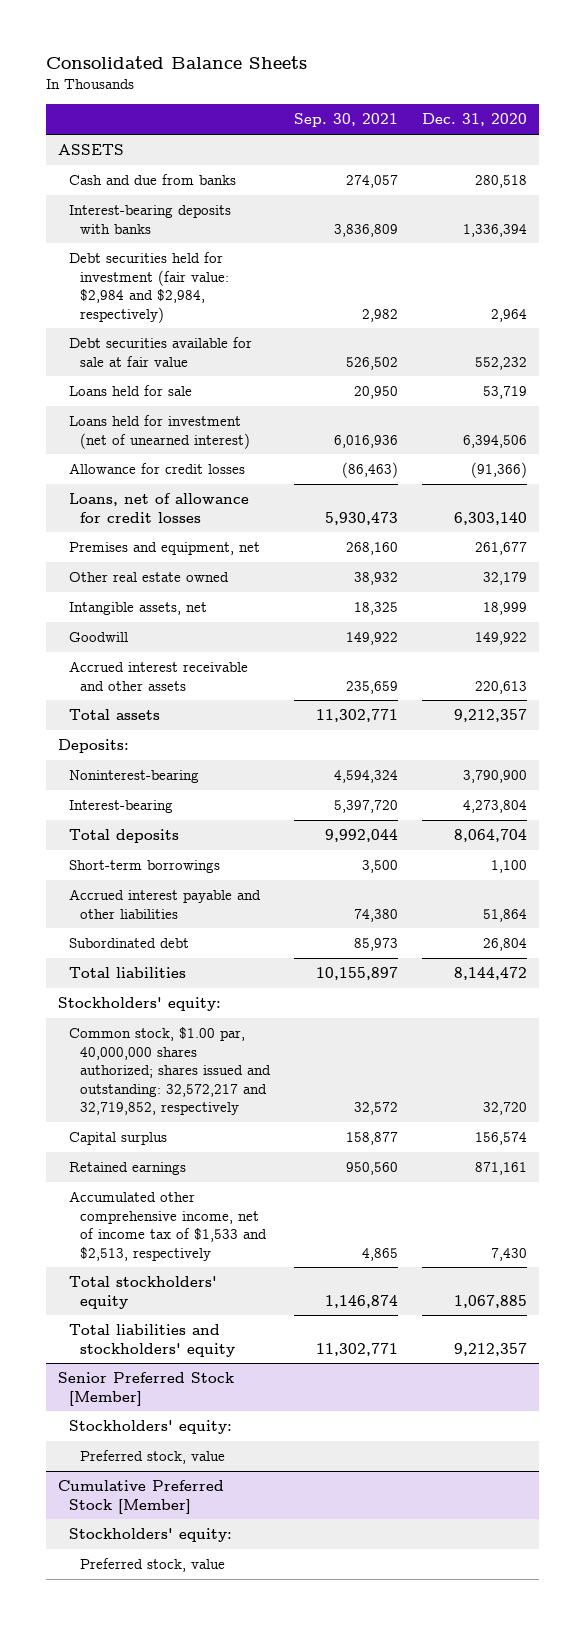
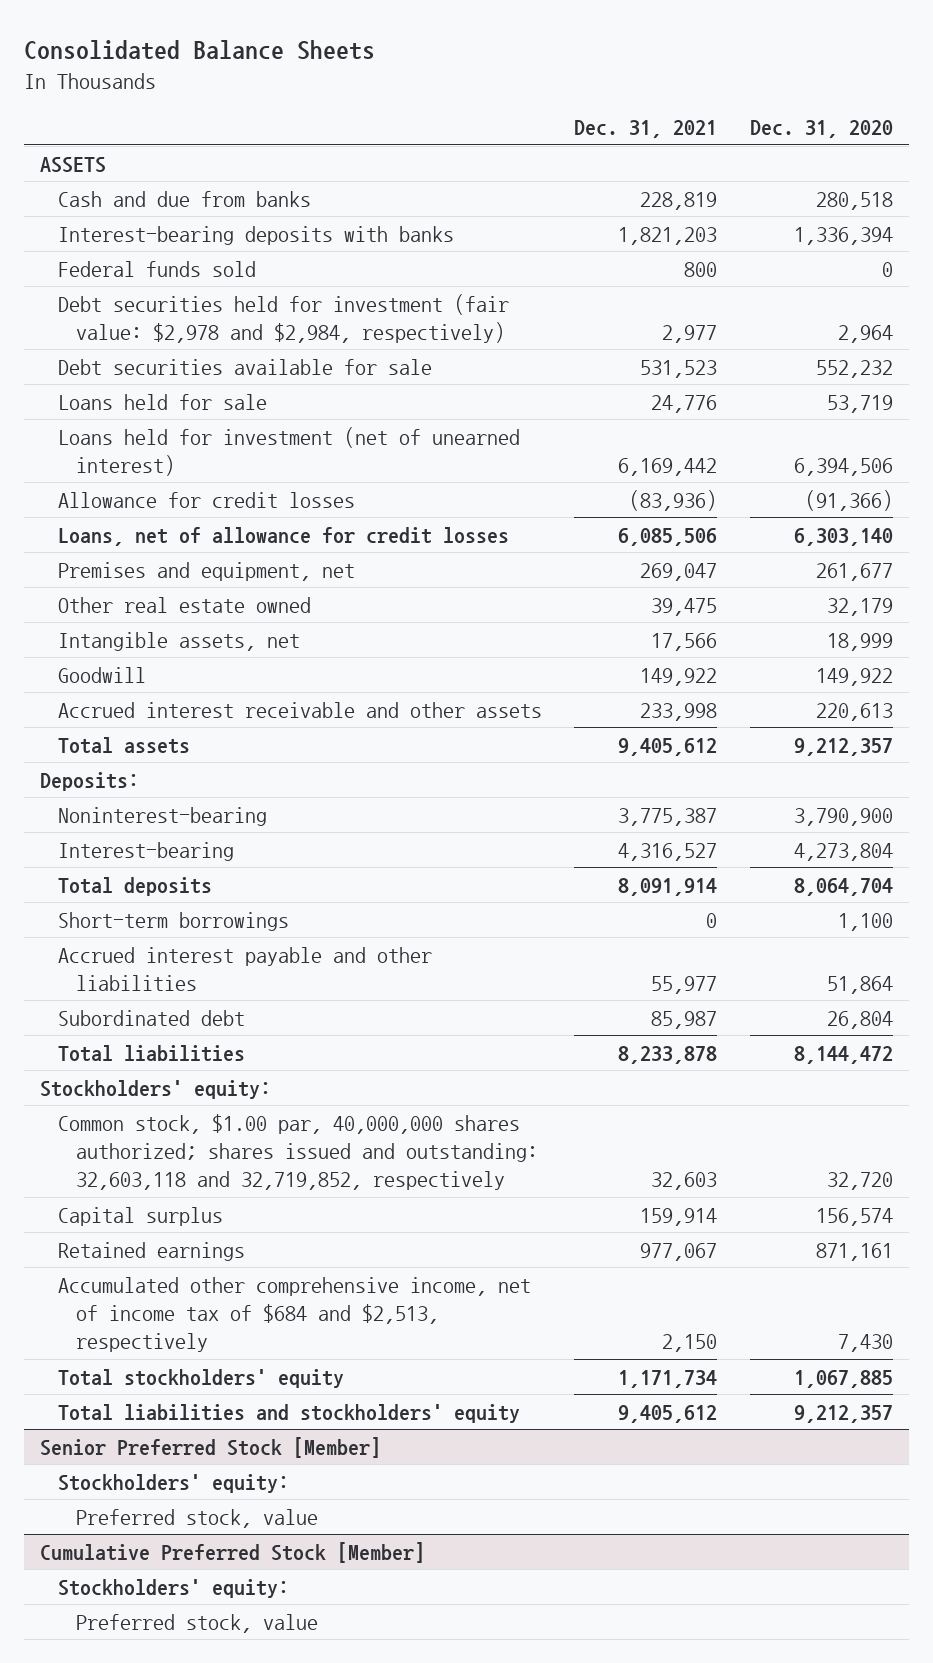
- | Sep. 30, 2021 | Dec. 31, 2020
+ | Dec. 31, 2021 | Dec. 31, 2020
- Debt securities held for investment (fair value: $2,984 and $2,984, respectively) | 2,982 | 2,964
- Debt securities available for sale at fair value | 526,502 | 552,232
+ Federal funds sold | 800 | 0
+ Debt securities held for investment (fair value: $2,978 and $2,984, respectively) | 2,977 | 2,964
+ Debt securities available for sale | 531,523 | 552,232
- Common stock, $1.00 par, 40,000,000 shares authorized; shares issued and outstanding: 32,572,217 and 32,719,852, respectively | 32,572 | 32,720
+ Common stock, $1.00 par, 40,000,000 shares authorized; shares issued and outstanding: 32,603,118 and 32,719,852, respectively | 32,603 | 32,720
- Accumulated other comprehensive income, net of income tax of $1,533 and $2,513, respectively | 4,865 | 7,430
+ Accumulated other comprehensive income, net of income tax of $684 and $2,513, respectively | 2,150 | 7,430

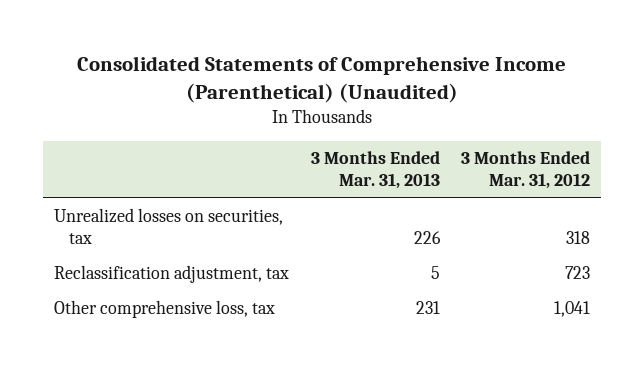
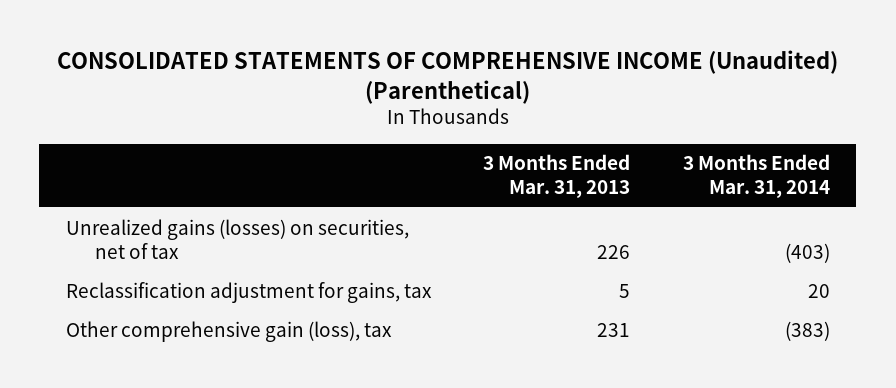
- Consolidated Statements of Comprehensive Income (Parenthetical) (Unaudited)
+ CONSOLIDATED STATEMENTS OF COMPREHENSIVE INCOME (Unaudited) (Parenthetical)
- | 3 Months Ended Mar. 31, 2013 | 3 Months Ended Mar. 31, 2012
+ | 3 Months Ended Mar. 31, 2013 | 3 Months Ended Mar. 31, 2014
- Unrealized losses on securities, tax | 226 | 318
- Reclassification adjustment, tax | 5 | 723
- Other comprehensive loss, tax | 231 | 1,041
+ Unrealized gains (losses) on securities, net of tax | 226 | (403)
+ Reclassification adjustment for gains, tax | 5 | 20
+ Other comprehensive gain (loss), tax | 231 | (383)

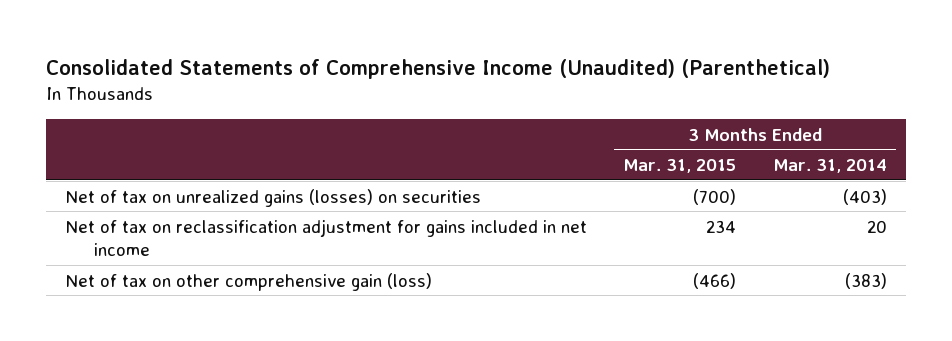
- CONSOLIDATED STATEMENTS OF COMPREHENSIVE INCOME (Unaudited) (Parenthetical)
+ Consolidated Statements of Comprehensive Income (Unaudited) (Parenthetical)
- | 3 Months Ended Mar. 31, 2013 | 3 Months Ended Mar. 31, 2014
+ | 3 Months Ended Mar. 31, 2015 | 3 Months Ended Mar. 31, 2014
- Unrealized gains (losses) on securities, net of tax | 226 | (403)
- Reclassification adjustment for gains, tax | 5 | 20
- Other comprehensive gain (loss), tax | 231 | (383)
+ Net of tax on unrealized gains (losses) on securities | (700) | (403)
+ Net of tax on reclassification adjustment for gains included in net income | 234 | 20
+ Net of tax on other comprehensive gain (loss) | (466) | (383)

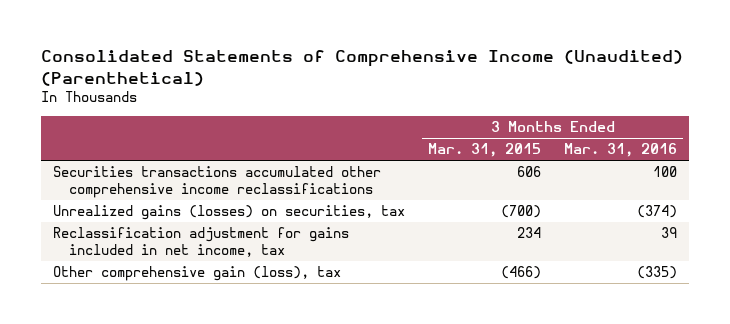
- | 3 Months Ended Mar. 31, 2015 | 3 Months Ended Mar. 31, 2014
+ | 3 Months Ended Mar. 31, 2015 | 3 Months Ended Mar. 31, 2016
- Net of tax on unrealized gains (losses) on securities | (700) | (403)
- Net of tax on reclassification adjustment for gains included in net income | 234 | 20
- Net of tax on other comprehensive gain (loss) | (466) | (383)
+ Securities transactions accumulated other comprehensive income reclassifications | 606 | 100
+ Unrealized gains (losses) on securities, tax | (700) | (374)
+ Reclassification adjustment for gains included in net income, tax | 234 | 39
+ Other comprehensive gain (loss), tax | (466) | (335)

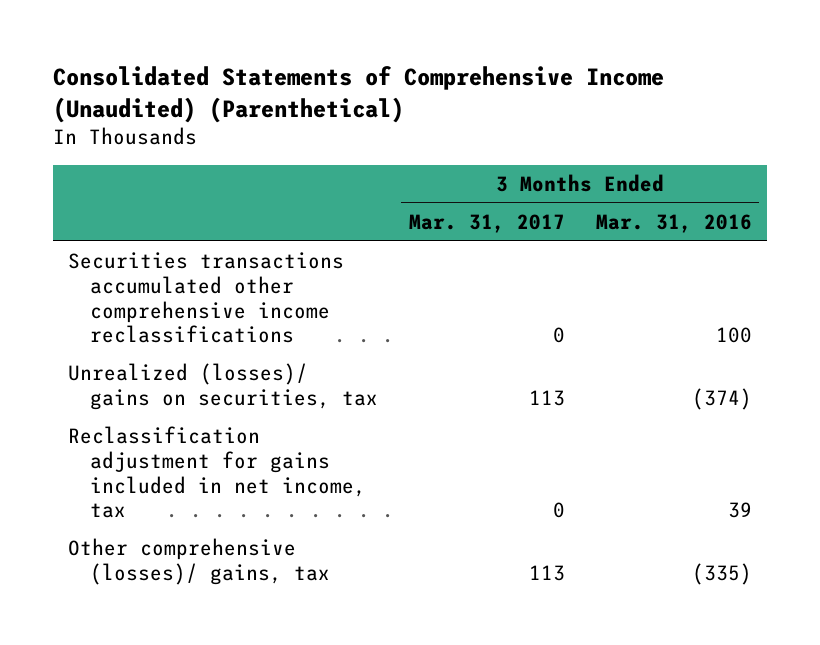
- | 3 Months Ended Mar. 31, 2015 | 3 Months Ended Mar. 31, 2016
+ | 3 Months Ended Mar. 31, 2017 | 3 Months Ended Mar. 31, 2016
- Unrealized gains (losses) on securities, tax | (700) | (374)
+ Unrealized (losses)/ gains on securities, tax | 113 | (374)
- Other comprehensive gain (loss), tax | (466) | (335)
+ Other comprehensive (losses)/ gains, tax | 113 | (335)

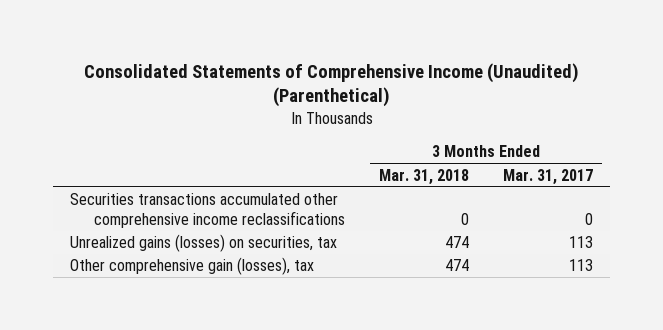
- | 3 Months Ended Mar. 31, 2017 | 3 Months Ended Mar. 31, 2016
+ | 3 Months Ended Mar. 31, 2018 | 3 Months Ended Mar. 31, 2017
- Unrealized (losses)/ gains on securities, tax | 113 | (374)
- Reclassification adjustment for gains included in net income, tax | 0 | 39
- Other comprehensive (losses)/ gains, tax | 113 | (335)
+ Unrealized gains (losses) on securities, tax | 474 | 113
+ Other comprehensive gain (losses), tax | 474 | 113

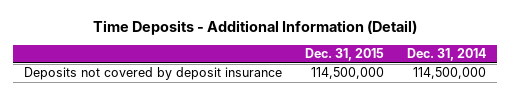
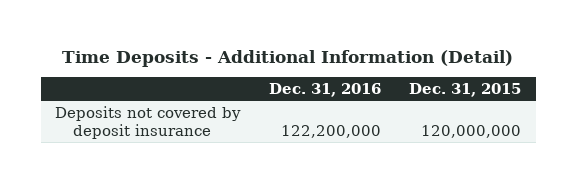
- | Dec. 31, 2015 | Dec. 31, 2014
+ | Dec. 31, 2016 | Dec. 31, 2015
- Deposits not covered by deposit insurance | 114,500,000 | 114,500,000
+ Deposits not covered by deposit insurance | 122,200,000 | 120,000,000

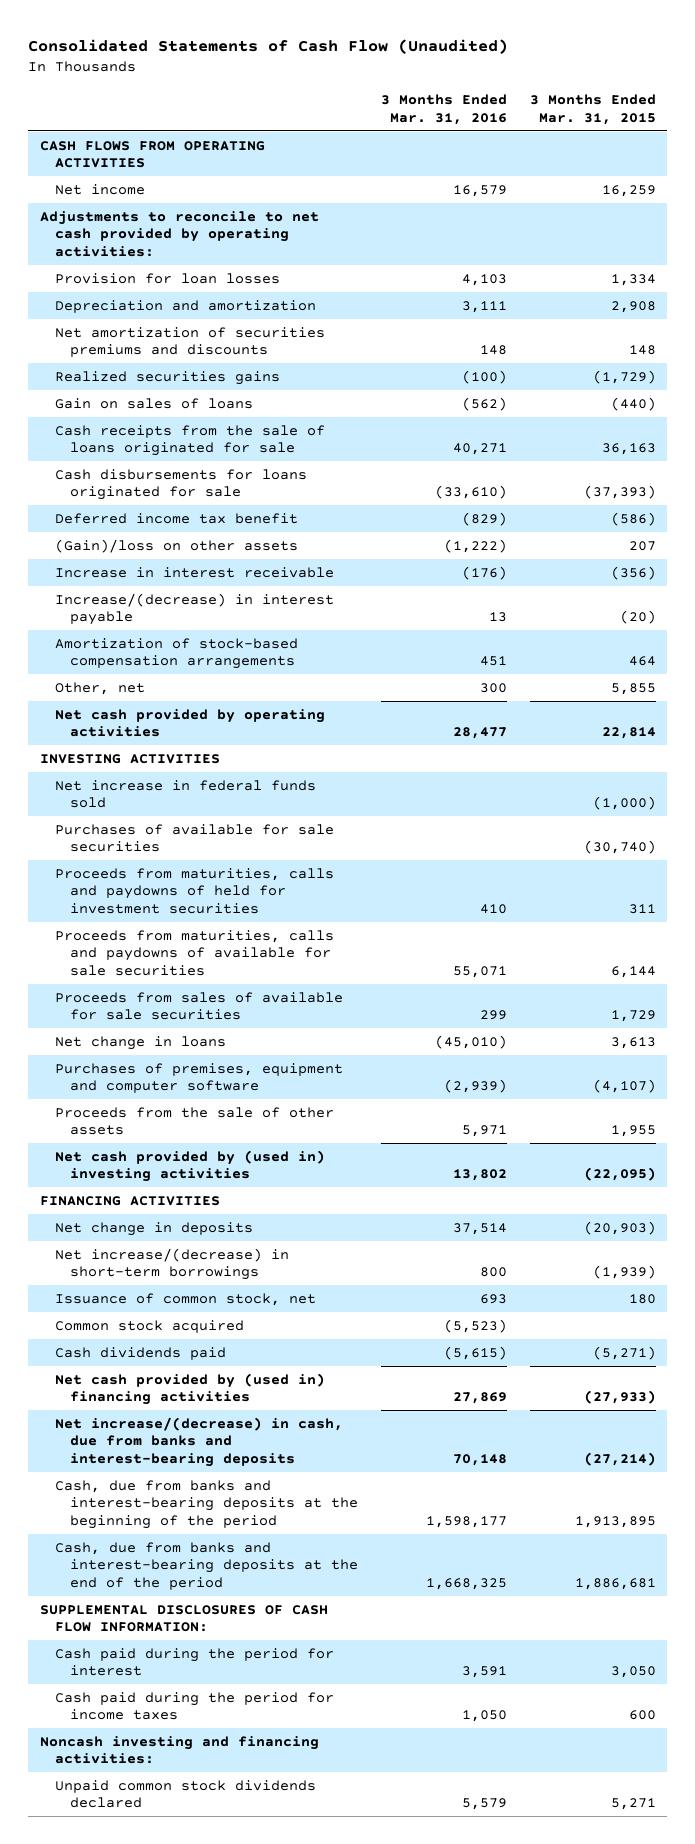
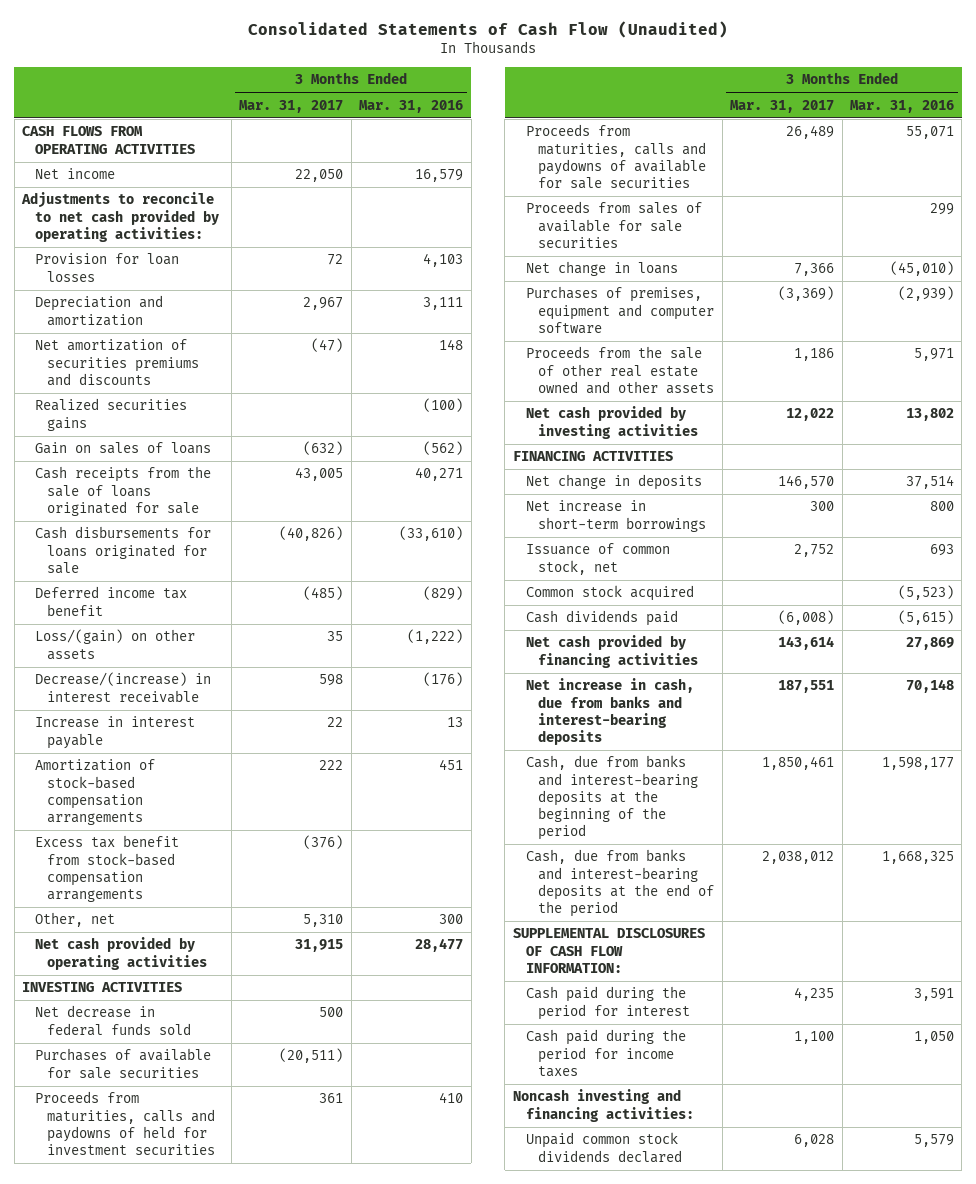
- | 3 Months Ended Mar. 31, 2016 | 3 Months Ended Mar. 31, 2015
+ | 3 Months Ended Mar. 31, 2017 | 3 Months Ended Mar. 31, 2016
- (Gain)/loss on other assets | (1,222) | 207
- Increase in interest receivable | (176) | (356)
- Increase/(decrease) in interest payable | 13 | (20)
+ Loss/(gain) on other assets | 35 | (1,222)
+ Decrease/(increase) in interest receivable | 598 | (176)
+ Increase in interest payable | 22 | 13
+ Excess tax benefit from stock-based compensation arrangements | (376) |
- Net increase in federal funds sold | | (1,000)
+ Net decrease in federal funds sold | 500 |
- Proceeds from the sale of other assets | 5,971 | 1,955
- Net cash provided by (used in) investing activities | 13,802 | (22,095)
+ Proceeds from the sale of other real estate owned and other assets | 1,186 | 5,971
+ Net cash provided by investing activities | 12,022 | 13,802
- Net increase/(decrease) in short-term borrowings | 800 | (1,939)
+ Net increase in short-term borrowings | 300 | 800
- Net cash provided by (used in) financing activities | 27,869 | (27,933)
- Net increase/(decrease) in cash, due from banks and interest-bearing deposits | 70,148 | (27,214)
+ Net cash provided by financing activities | 143,614 | 27,869
+ Net increase in cash, due from banks and interest-bearing deposits | 187,551 | 70,148

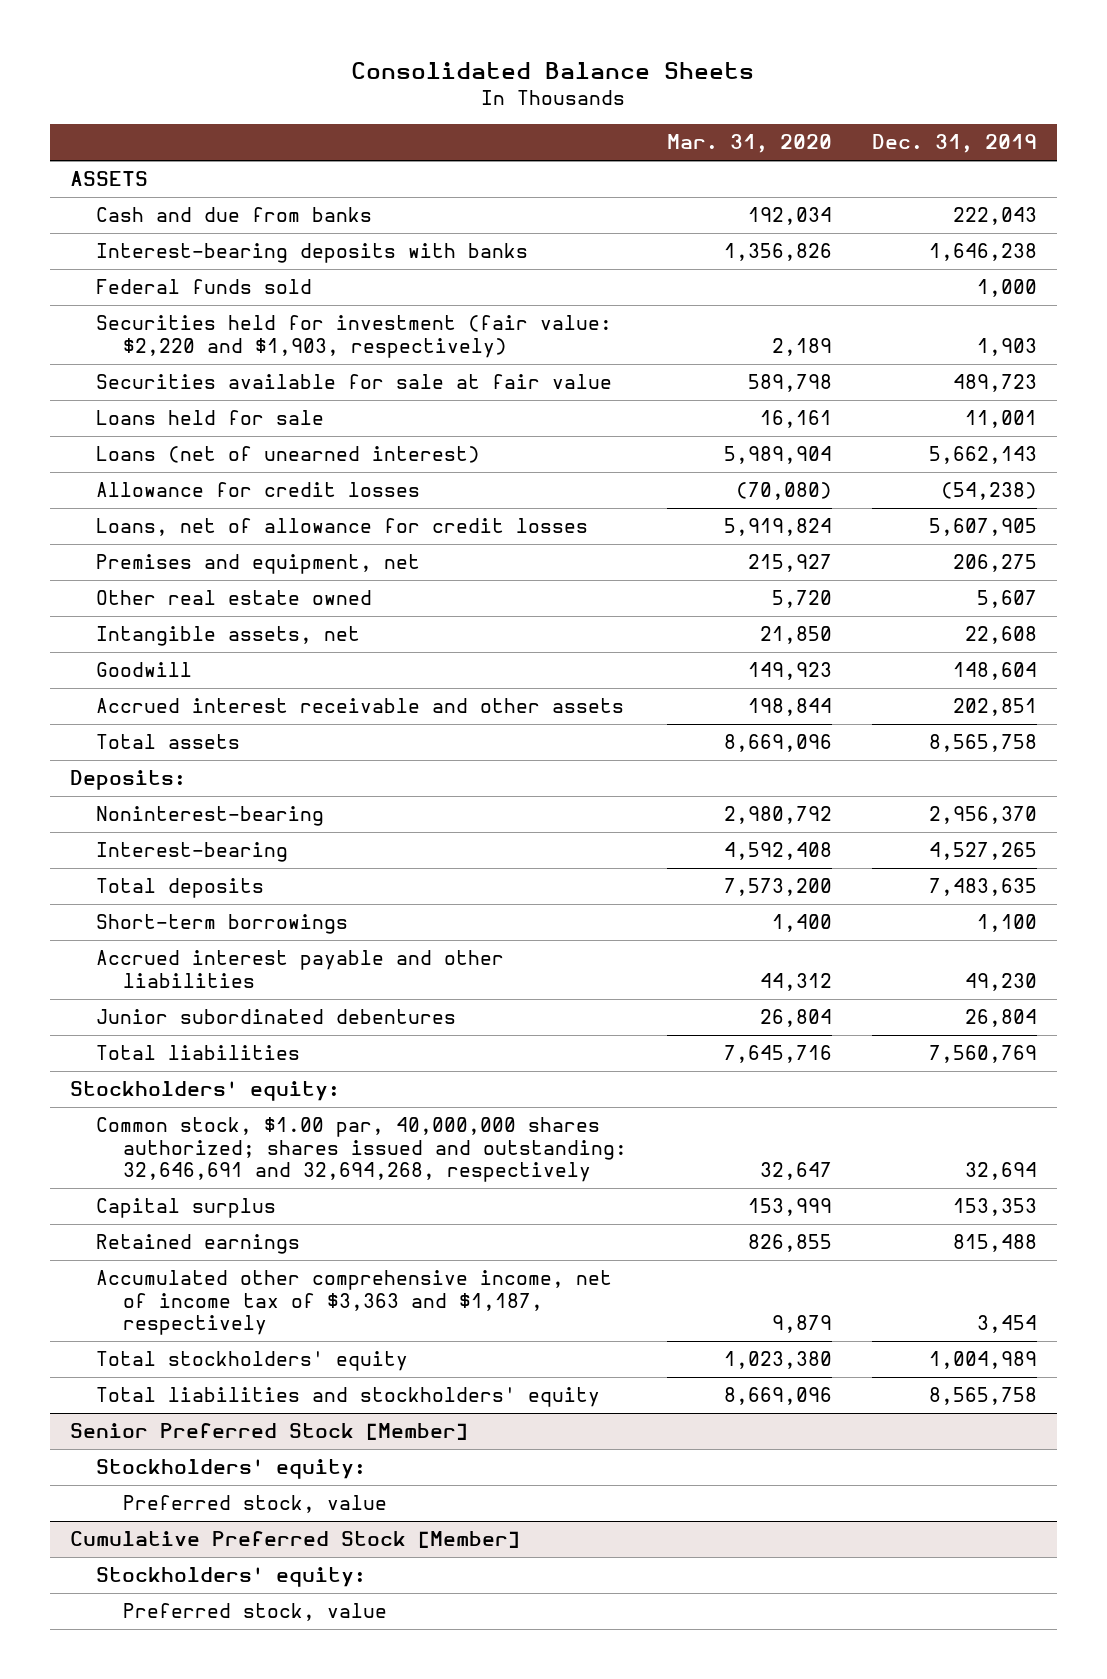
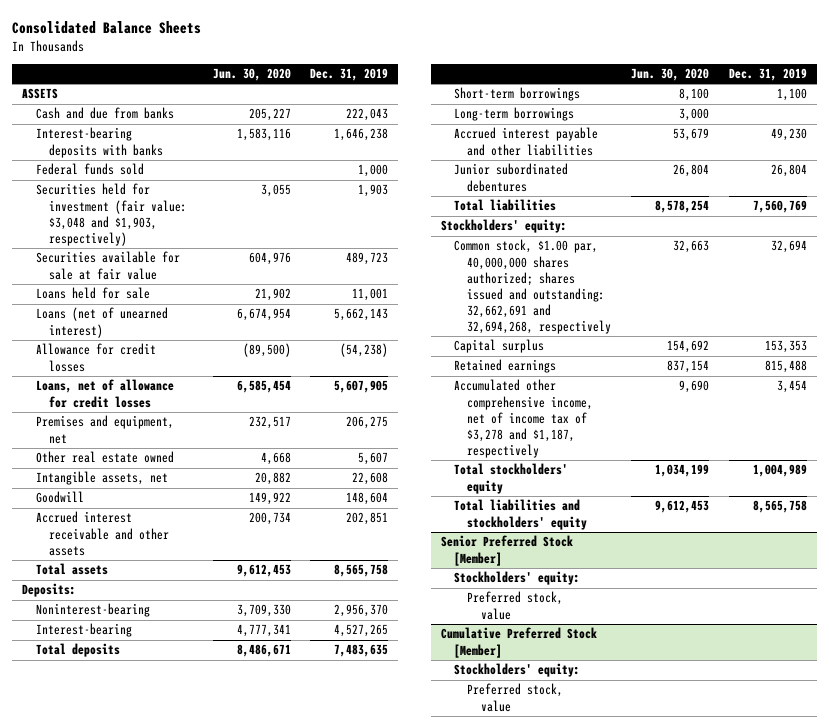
- | Mar. 31, 2020 | Dec. 31, 2019
+ | Jun. 30, 2020 | Dec. 31, 2019
- Securities held for investment (fair value: $2,220 and $1,903, respectively) | 2,189 | 1,903
+ Securities held for investment (fair value: $3,048 and $1,903, respectively) | 3,055 | 1,903
+ Long-term borrowings | 3,000 |
- Common stock, $1.00 par, 40,000,000 shares authorized; shares issued and outstanding: 32,646,691 and 32,694,268, respectively | 32,647 | 32,694
+ Common stock, $1.00 par, 40,000,000 shares authorized; shares issued and outstanding: 32,662,691 and 32,694,268, respectively | 32,663 | 32,694
- Accumulated other comprehensive income, net of income tax of $3,363 and $1,187, respectively | 9,879 | 3,454
+ Accumulated other comprehensive income, net of income tax of $3,278 and $1,187, respectively | 9,690 | 3,454

